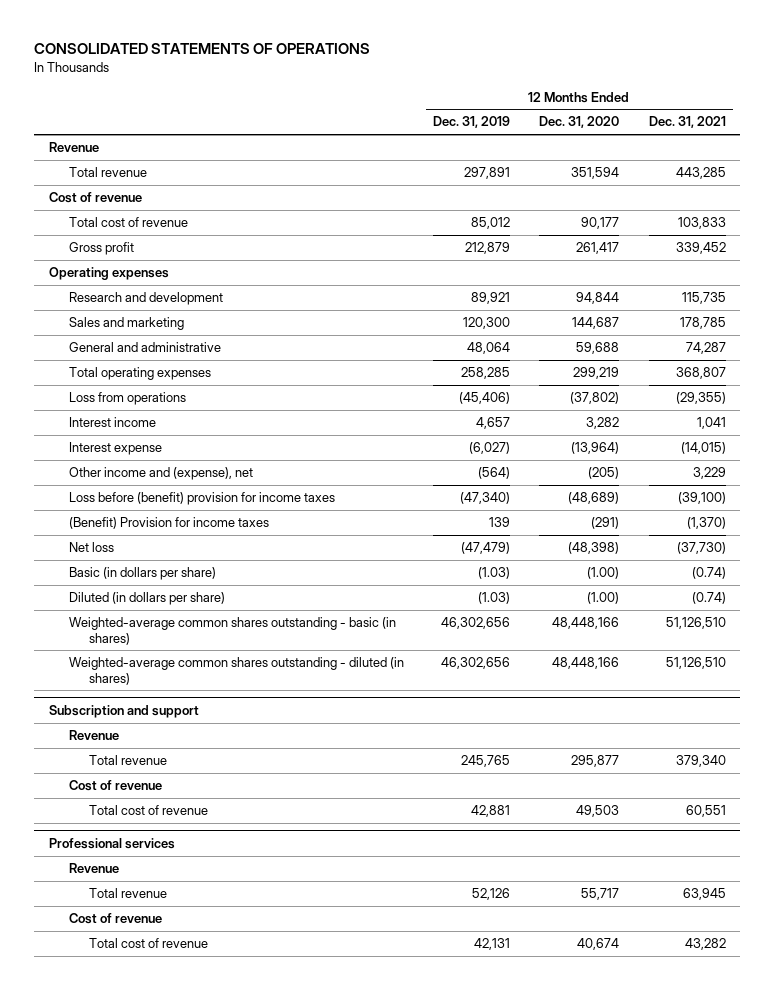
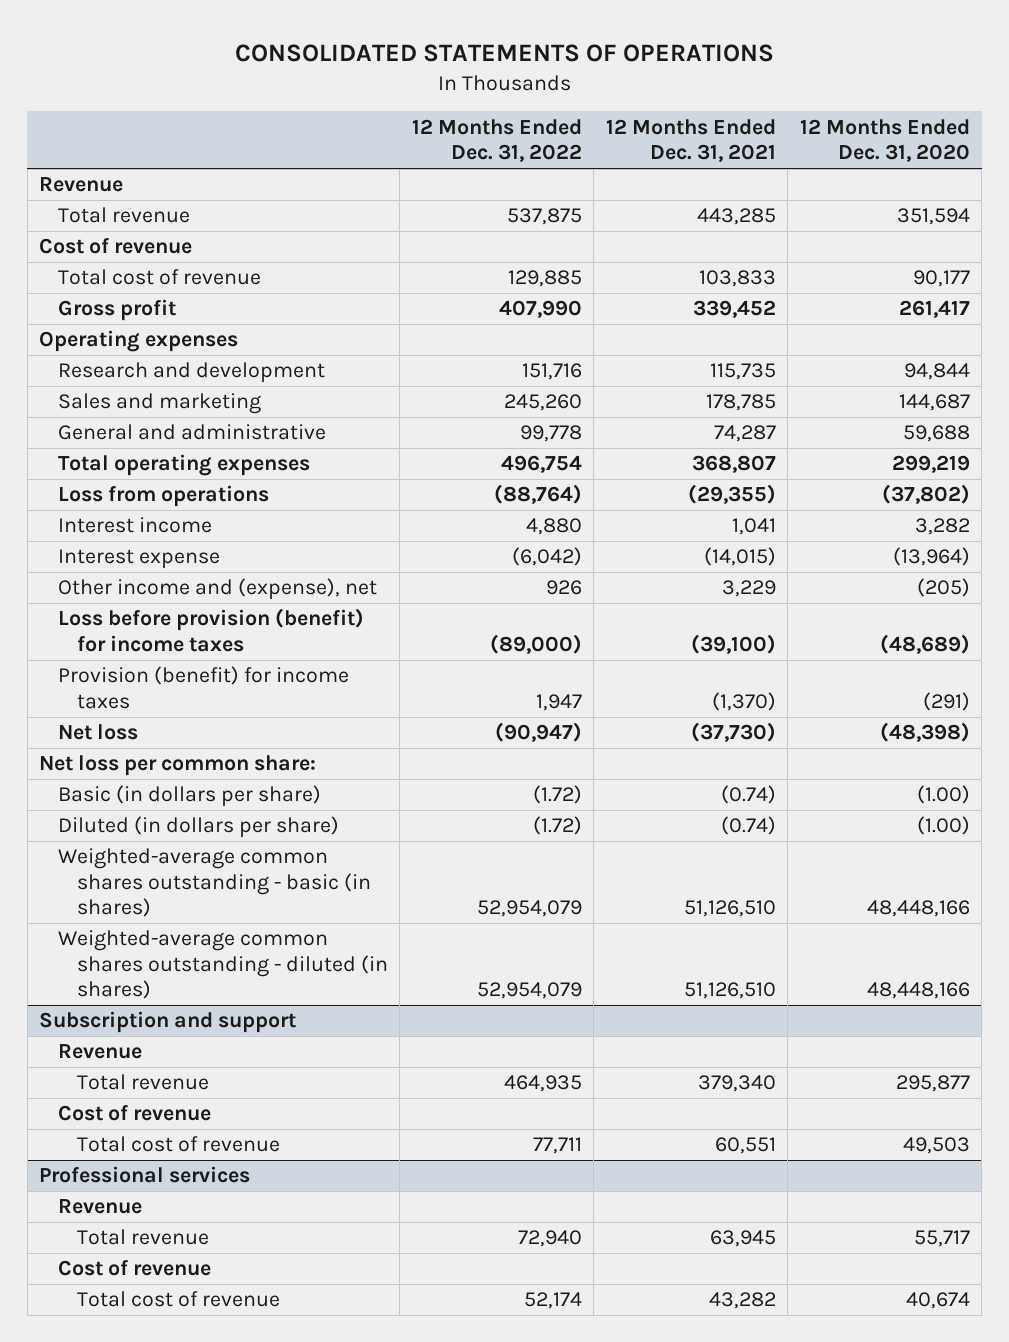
- | 12 Months Ended Dec. 31, 2019 | 12 Months Ended Dec. 31, 2020 | 12 Months Ended Dec. 31, 2021
+ | 12 Months Ended Dec. 31, 2022 | 12 Months Ended Dec. 31, 2021 | 12 Months Ended Dec. 31, 2020
- Loss before (benefit) provision for income taxes | (47,340) | (48,689) | (39,100)
- (Benefit) Provision for income taxes | 139 | (291) | (1,370)
+ Loss before provision (benefit) for income taxes | (89,000) | (39,100) | (48,689)
+ Provision (benefit) for income taxes | 1,947 | (1,370) | (291)
+ Net loss per common share:

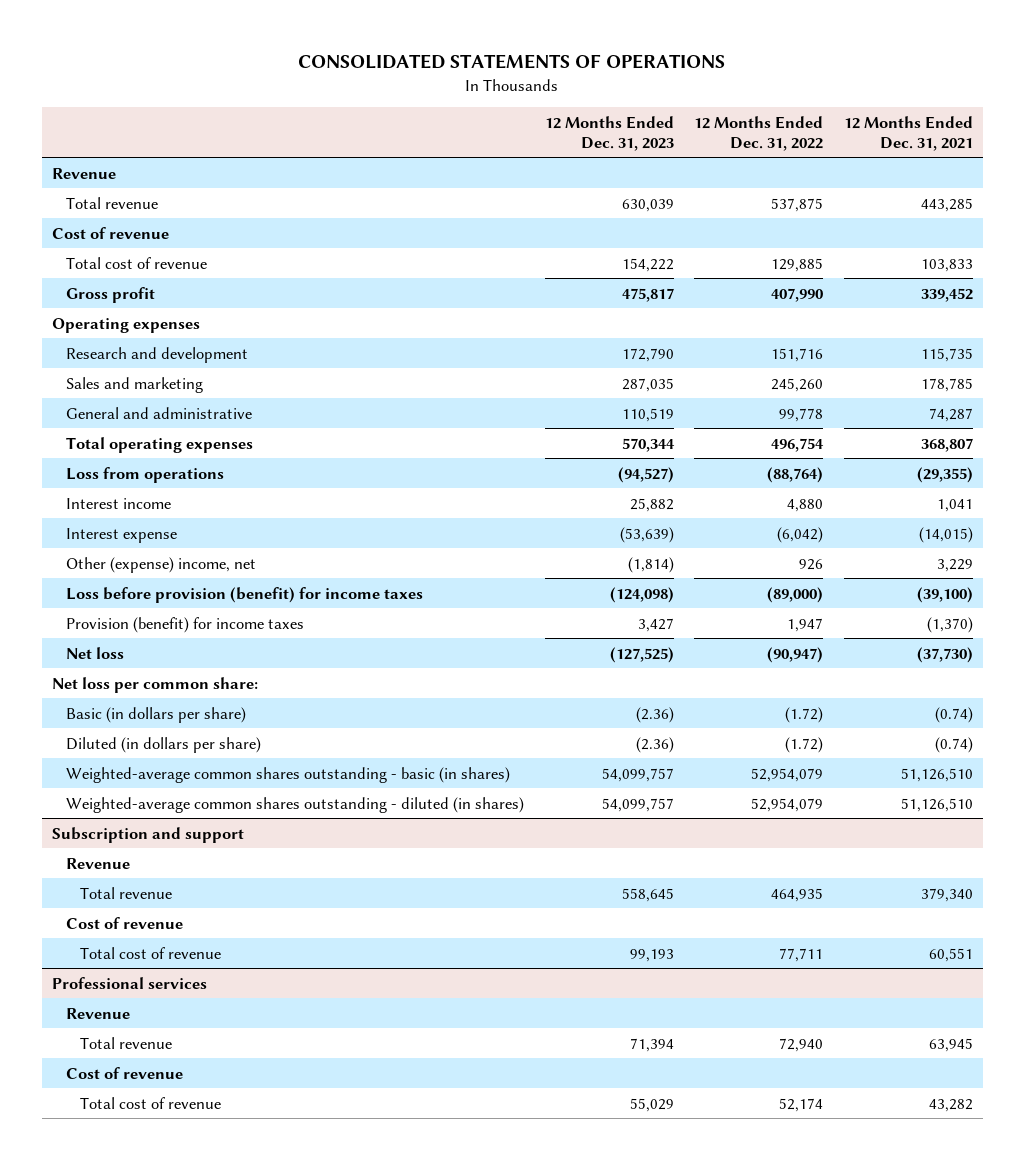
- | 12 Months Ended Dec. 31, 2022 | 12 Months Ended Dec. 31, 2021 | 12 Months Ended Dec. 31, 2020
+ | 12 Months Ended Dec. 31, 2023 | 12 Months Ended Dec. 31, 2022 | 12 Months Ended Dec. 31, 2021
- Other income and (expense), net | 926 | 3,229 | (205)
+ Other (expense) income, net | (1,814) | 926 | 3,229

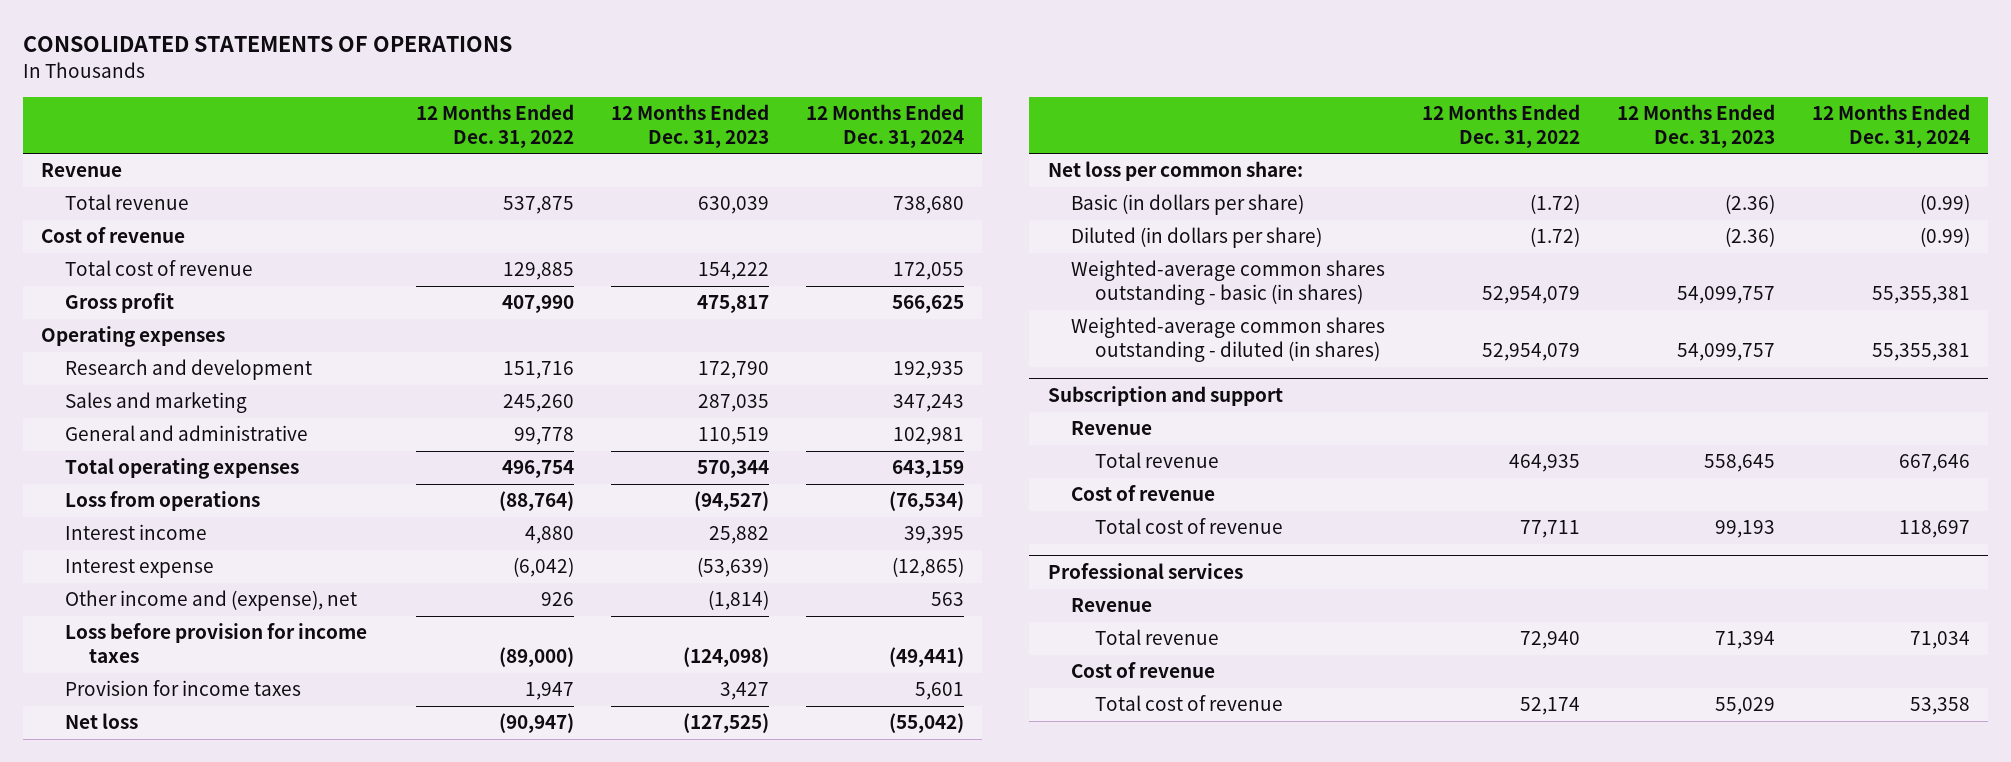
- | 12 Months Ended Dec. 31, 2023 | 12 Months Ended Dec. 31, 2022 | 12 Months Ended Dec. 31, 2021
+ | 12 Months Ended Dec. 31, 2022 | 12 Months Ended Dec. 31, 2023 | 12 Months Ended Dec. 31, 2024
- Other (expense) income, net | (1,814) | 926 | 3,229
- Loss before provision (benefit) for income taxes | (124,098) | (89,000) | (39,100)
- Provision (benefit) for income taxes | 3,427 | 1,947 | (1,370)
+ Other income and (expense), net | 926 | (1,814) | 563
+ Loss before provision for income taxes | (89,000) | (124,098) | (49,441)
+ Provision for income taxes | 1,947 | 3,427 | 5,601

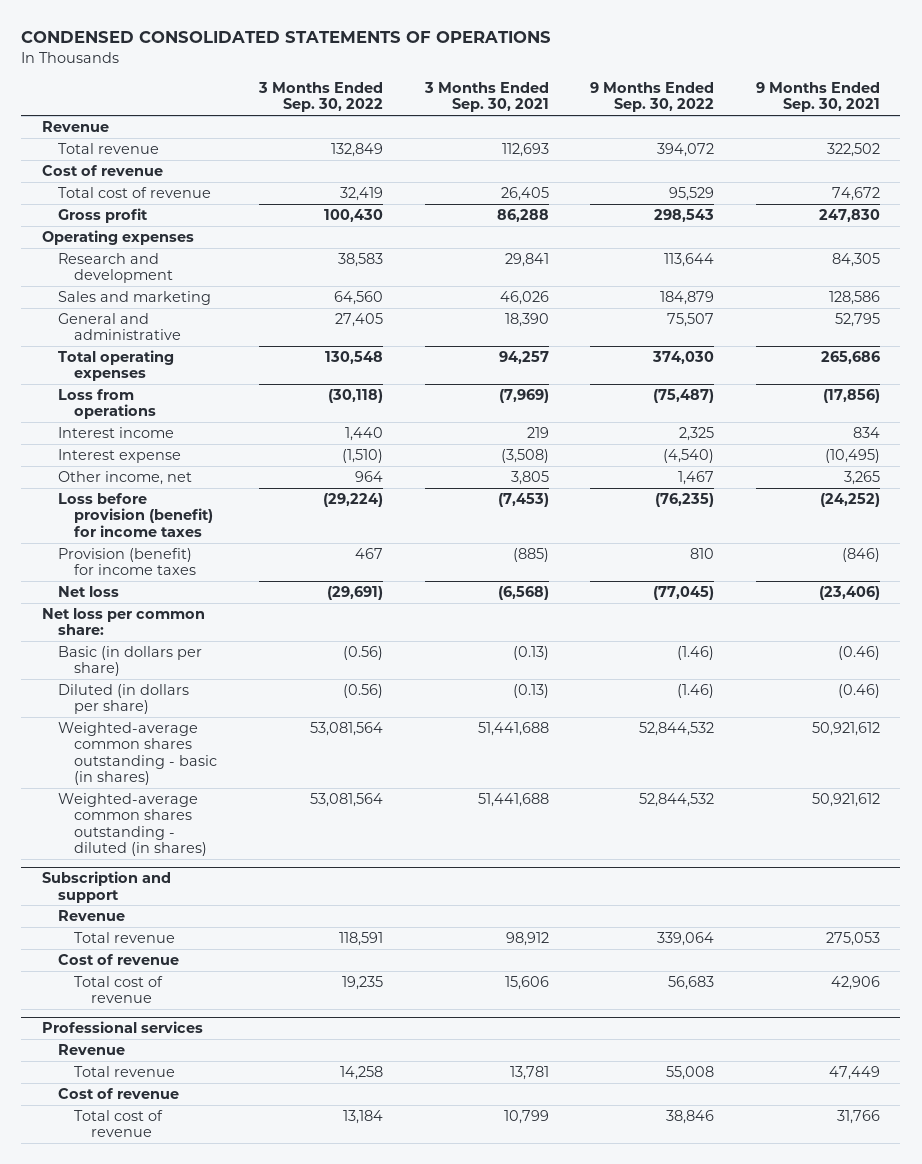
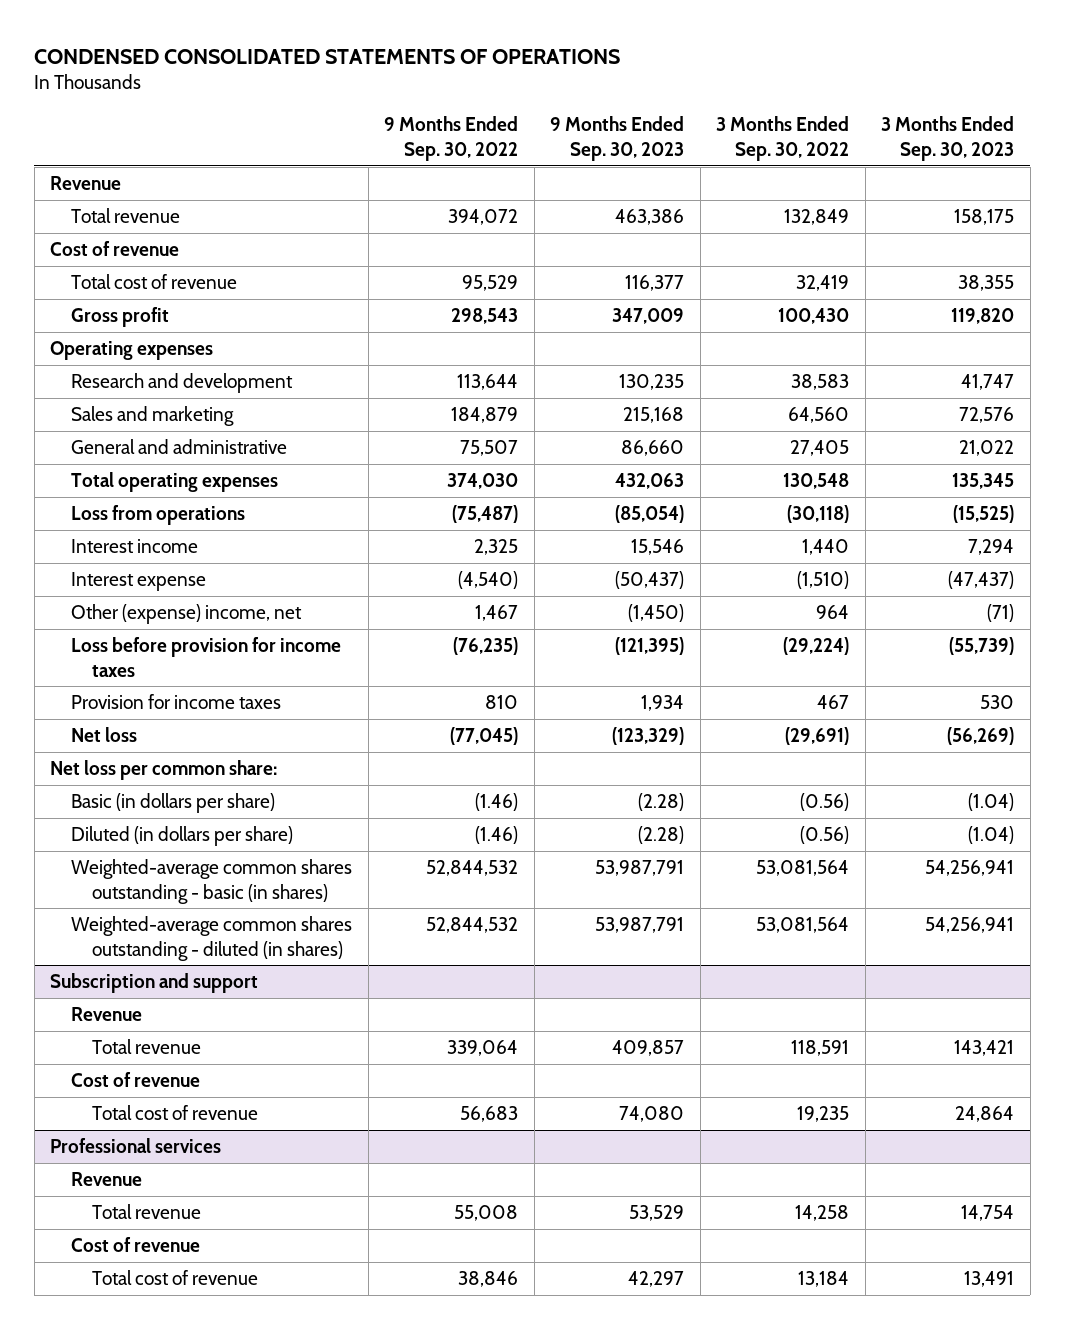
- | 3 Months Ended Sep. 30, 2022 | 3 Months Ended Sep. 30, 2021 | 9 Months Ended Sep. 30, 2022 | 9 Months Ended Sep. 30, 2021
+ | 9 Months Ended Sep. 30, 2022 | 9 Months Ended Sep. 30, 2023 | 3 Months Ended Sep. 30, 2022 | 3 Months Ended Sep. 30, 2023
- Other income, net | 964 | 3,805 | 1,467 | 3,265
- Loss before provision (benefit) for income taxes | (29,224) | (7,453) | (76,235) | (24,252)
- Provision (benefit) for income taxes | 467 | (885) | 810 | (846)
+ Other (expense) income, net | 1,467 | (1,450) | 964 | (71)
+ Loss before provision for income taxes | (76,235) | (121,395) | (29,224) | (55,739)
+ Provision for income taxes | 810 | 1,934 | 467 | 530

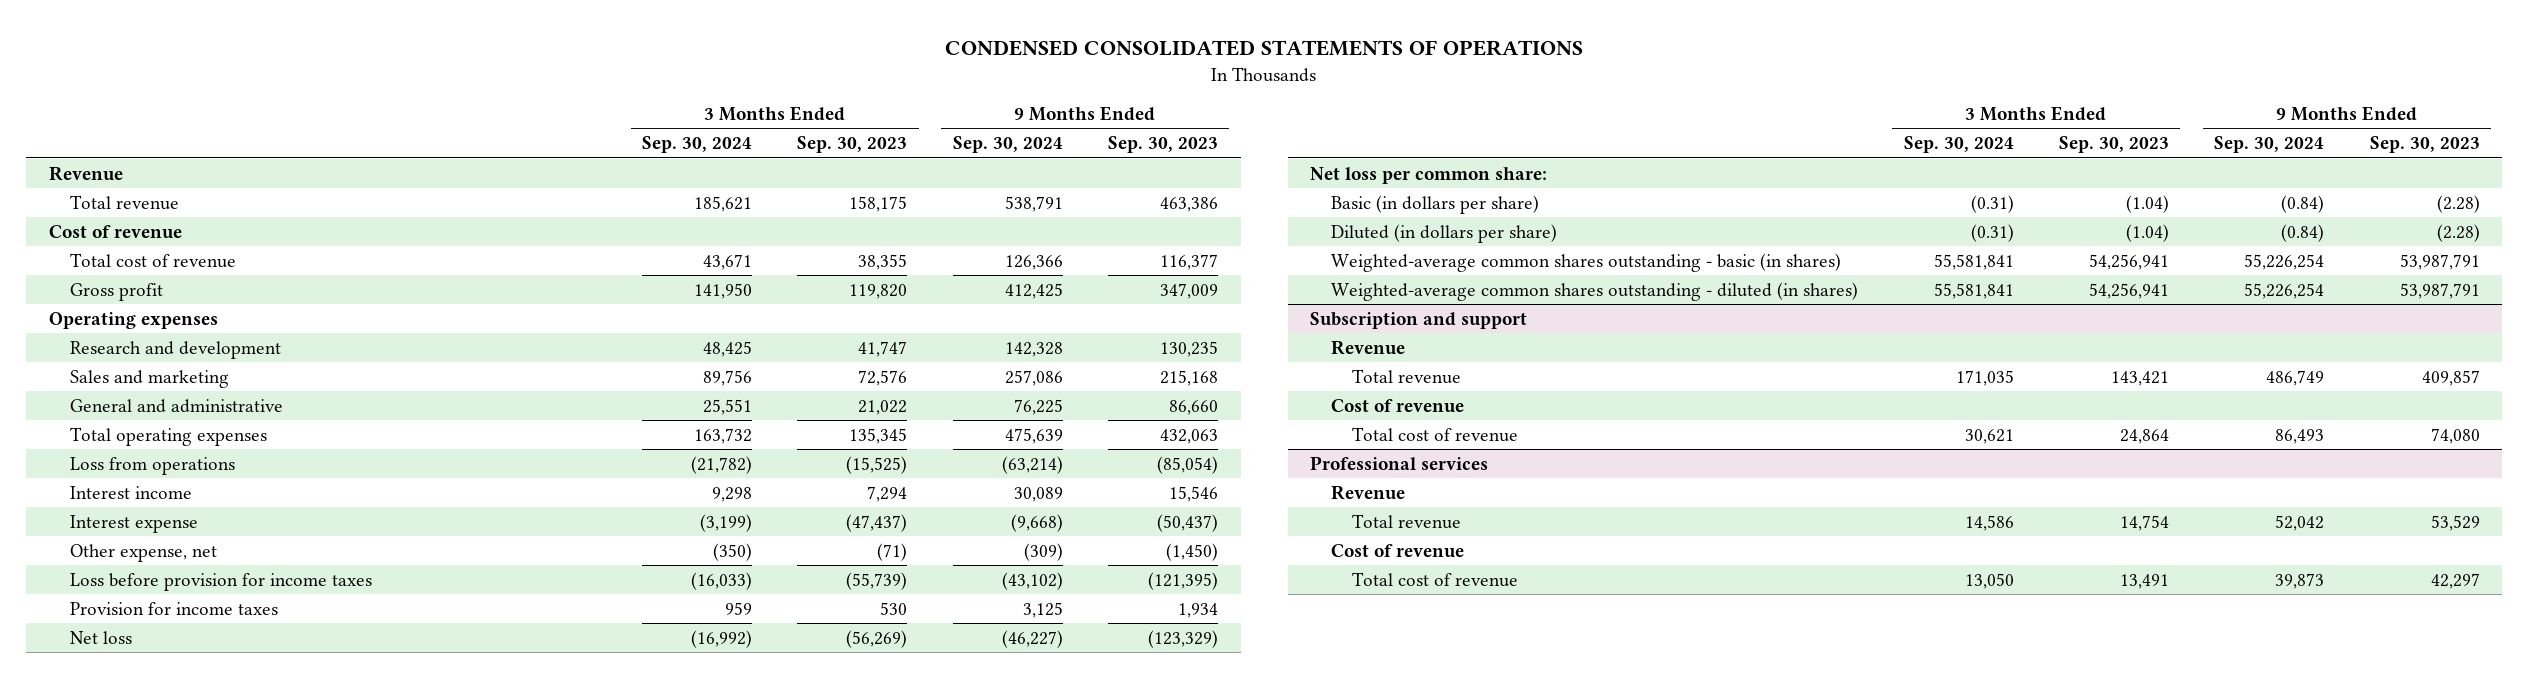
- | 9 Months Ended Sep. 30, 2022 | 9 Months Ended Sep. 30, 2023 | 3 Months Ended Sep. 30, 2022 | 3 Months Ended Sep. 30, 2023
+ | 3 Months Ended Sep. 30, 2024 | 3 Months Ended Sep. 30, 2023 | 9 Months Ended Sep. 30, 2024 | 9 Months Ended Sep. 30, 2023
- Other (expense) income, net | 1,467 | (1,450) | 964 | (71)
+ Other expense, net | (350) | (71) | (309) | (1,450)

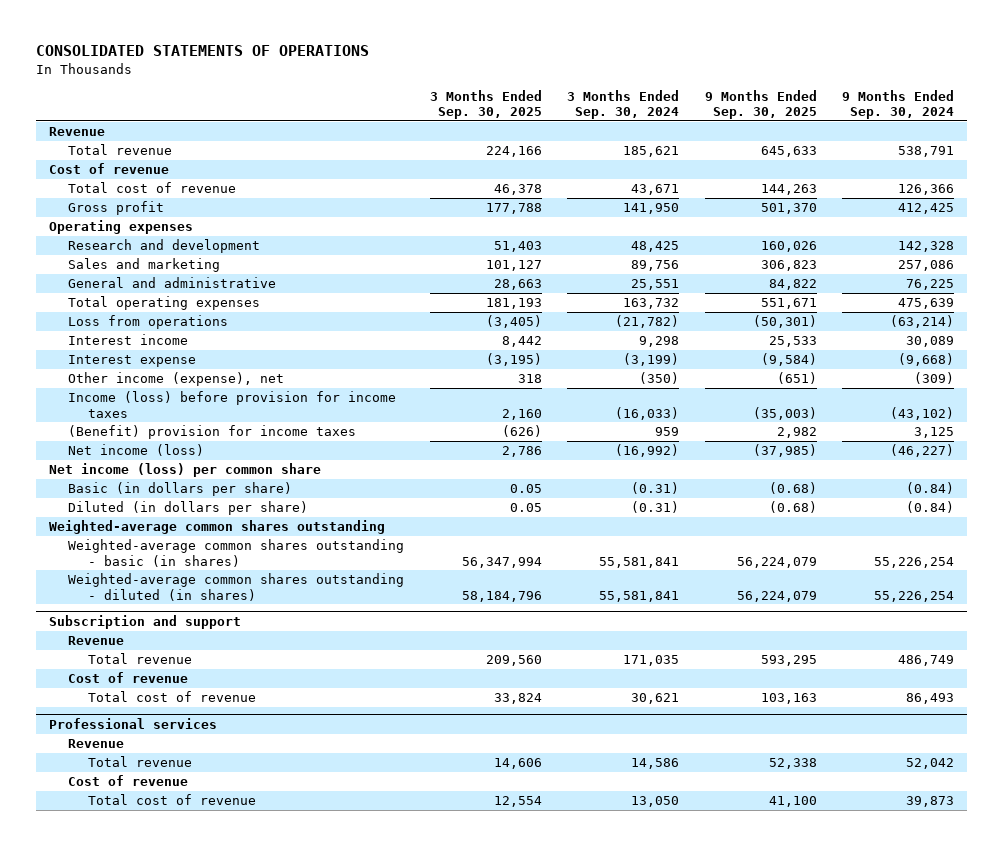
- CONDENSED CONSOLIDATED STATEMENTS OF OPERATIONS
+ CONSOLIDATED STATEMENTS OF OPERATIONS
- | 3 Months Ended Sep. 30, 2024 | 3 Months Ended Sep. 30, 2023 | 9 Months Ended Sep. 30, 2024 | 9 Months Ended Sep. 30, 2023
+ | 3 Months Ended Sep. 30, 2025 | 3 Months Ended Sep. 30, 2024 | 9 Months Ended Sep. 30, 2025 | 9 Months Ended Sep. 30, 2024
- Other expense, net | (350) | (71) | (309) | (1,450)
- Loss before provision for income taxes | (16,033) | (55,739) | (43,102) | (121,395)
- Provision for income taxes | 959 | 530 | 3,125 | 1,934
- Net loss | (16,992) | (56,269) | (46,227) | (123,329)
- Net loss per common share:
+ Other income (expense), net | 318 | (350) | (651) | (309)
+ Income (loss) before provision for income taxes | 2,160 | (16,033) | (35,003) | (43,102)
+ (Benefit) provision for income taxes | (626) | 959 | 2,982 | 3,125
+ Net income (loss) | 2,786 | (16,992) | (37,985) | (46,227)
+ Net income (loss) per common share
+ Weighted-average common shares outstanding

